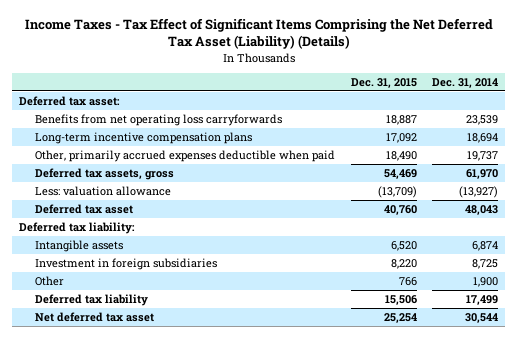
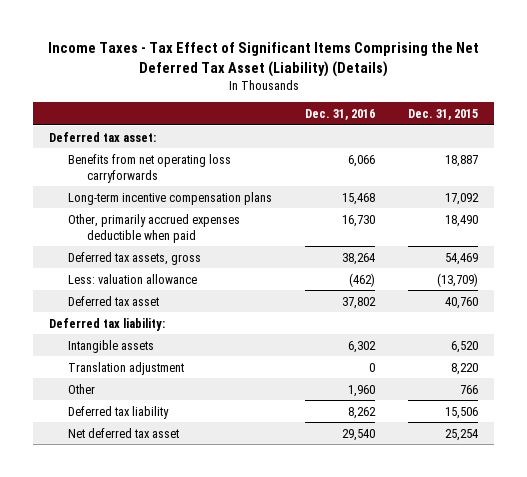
- | Dec. 31, 2015 | Dec. 31, 2014
+ | Dec. 31, 2016 | Dec. 31, 2015
- Investment in foreign subsidiaries | 8,220 | 8,725
+ Translation adjustment | 0 | 8,220

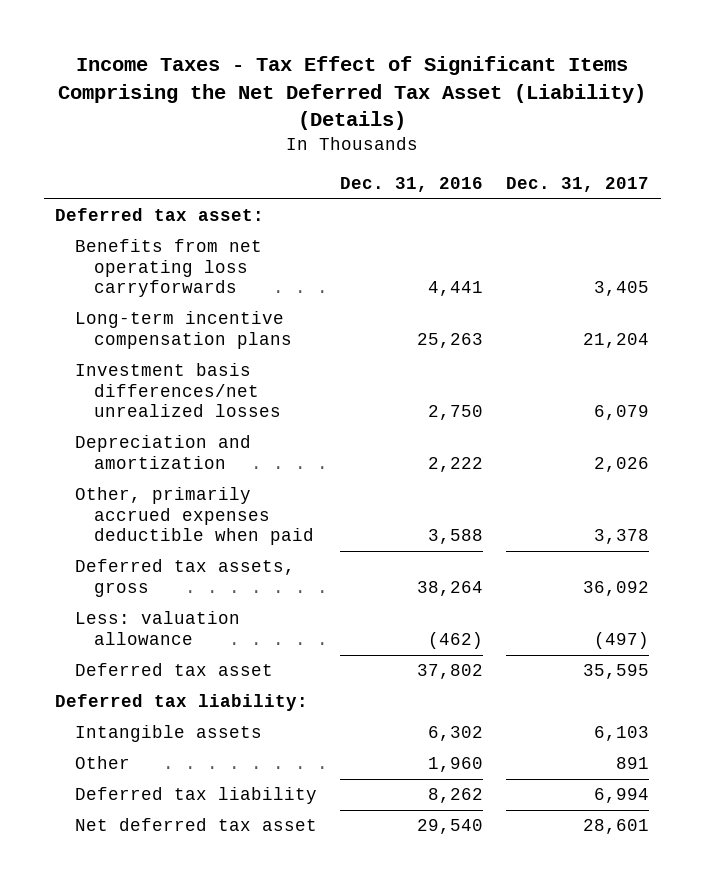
- | Dec. 31, 2016 | Dec. 31, 2015
+ | Dec. 31, 2016 | Dec. 31, 2017
- Benefits from net operating loss carryforwards | 6,066 | 18,887
- Long-term incentive compensation plans | 15,468 | 17,092
- Other, primarily accrued expenses deductible when paid | 16,730 | 18,490
+ Benefits from net operating loss carryforwards | 4,441 | 3,405
+ Long-term incentive compensation plans | 25,263 | 21,204
+ Investment basis differences/net unrealized losses | 2,750 | 6,079
+ Depreciation and amortization | 2,222 | 2,026
+ Other, primarily accrued expenses deductible when paid | 3,588 | 3,378
- Translation adjustment | 0 | 8,220

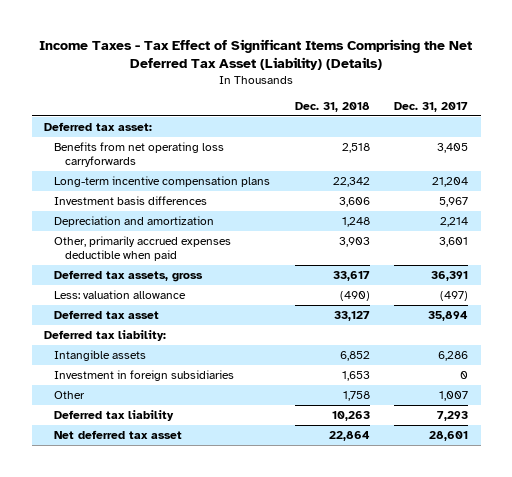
- | Dec. 31, 2016 | Dec. 31, 2017
+ | Dec. 31, 2018 | Dec. 31, 2017
- Investment basis differences/net unrealized losses | 2,750 | 6,079
- Depreciation and amortization | 2,222 | 2,026
- Other, primarily accrued expenses deductible when paid | 3,588 | 3,378
- Deferred tax assets, gross | 38,264 | 36,092
+ Investment basis differences | 3,606 | 5,967
+ Depreciation and amortization | 1,248 | 2,214
+ Other, primarily accrued expenses deductible when paid | 3,903 | 3,601
+ Deferred tax assets, gross | 33,617 | 36,391
- Deferred tax asset | 37,802 | 35,595
+ Deferred tax asset | 33,127 | 35,894
- Intangible assets | 6,302 | 6,103
- Other | 1,960 | 891
- Deferred tax liability | 8,262 | 6,994
+ Intangible assets | 6,852 | 6,286
+ Investment in foreign subsidiaries | 1,653 | 0
+ Other | 1,758 | 1,007
+ Deferred tax liability | 10,263 | 7,293

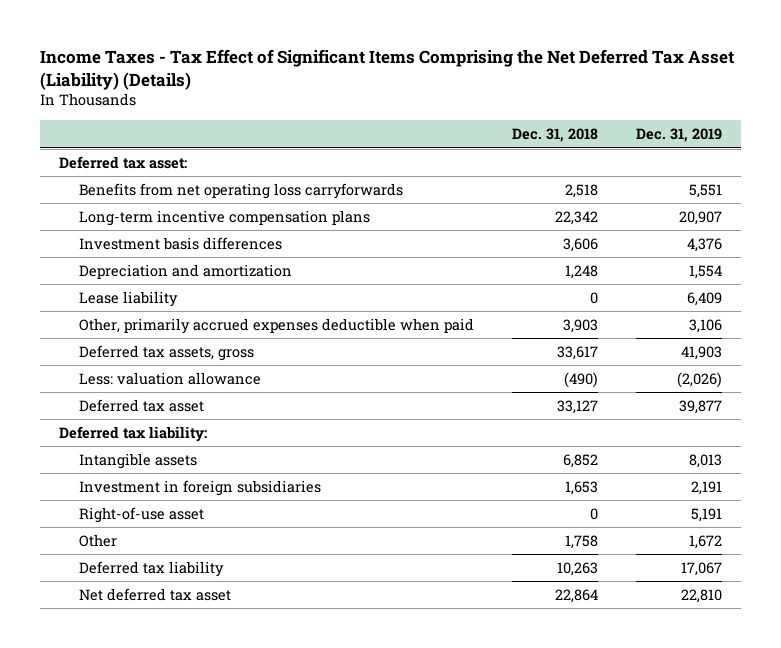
- | Dec. 31, 2018 | Dec. 31, 2017
+ | Dec. 31, 2018 | Dec. 31, 2019
+ Lease liability | 0 | 6,409
+ Right-of-use asset | 0 | 5,191

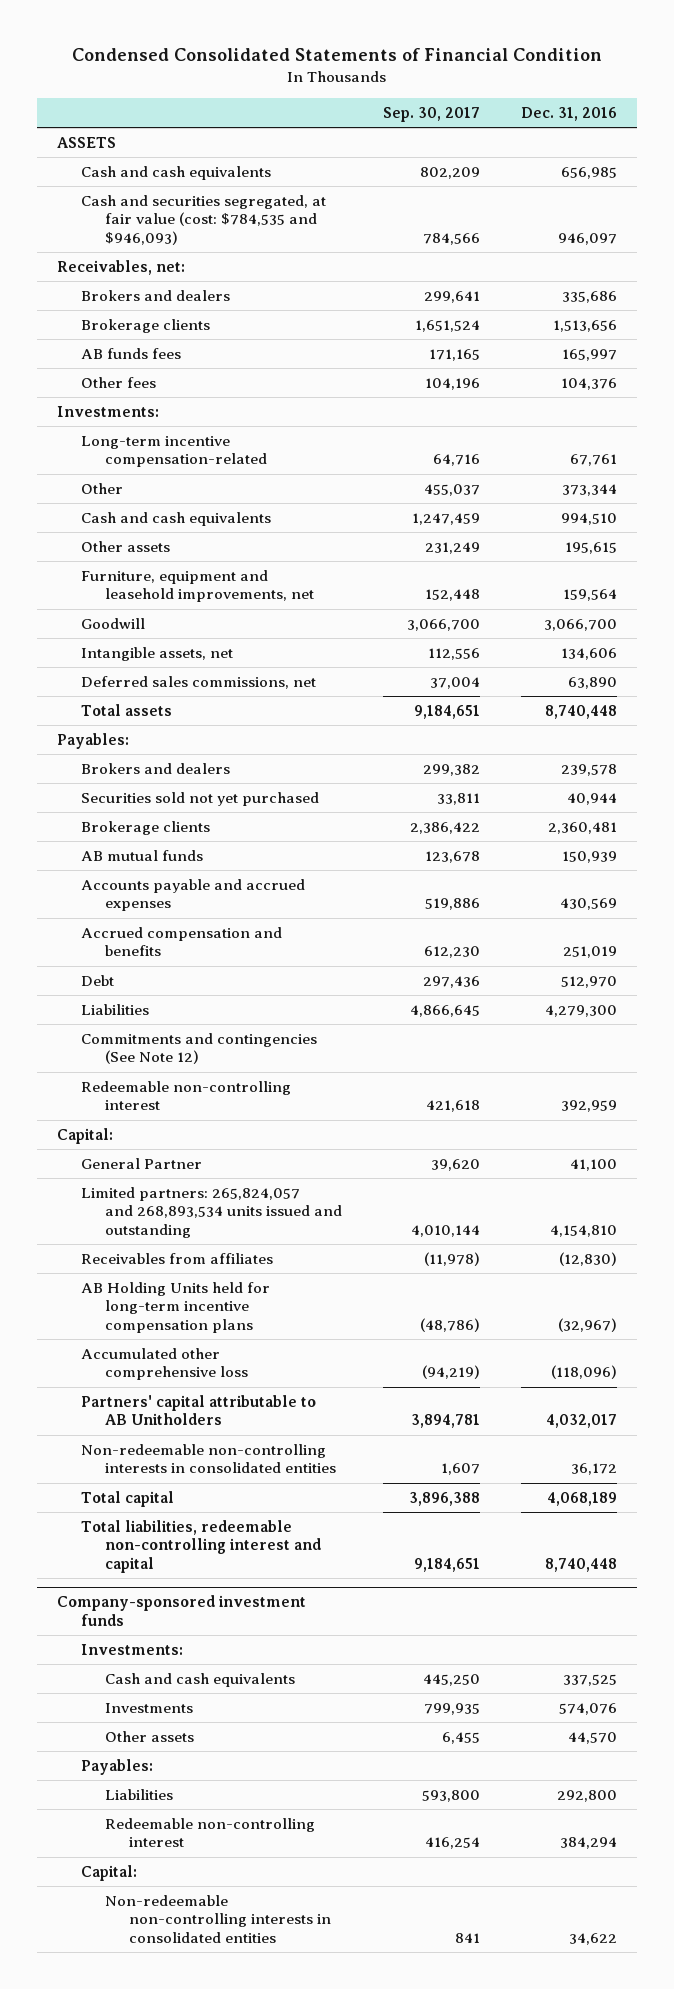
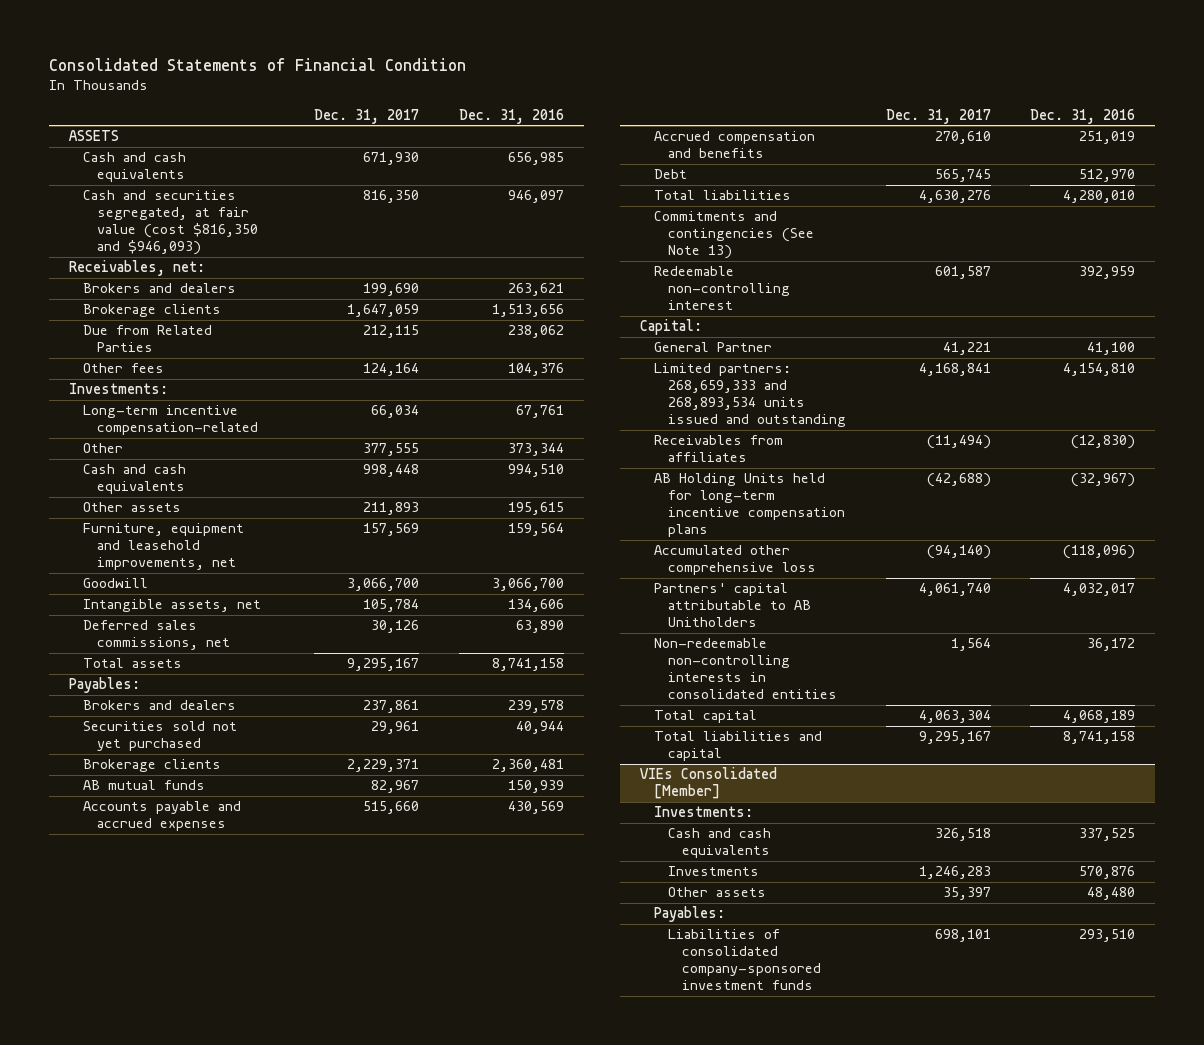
- Condensed Consolidated Statements of Financial Condition
+ Consolidated Statements of Financial Condition
- | Sep. 30, 2017 | Dec. 31, 2016
+ | Dec. 31, 2017 | Dec. 31, 2016
- Cash and securities segregated, at fair value (cost: $784,535 and $946,093) | 784,566 | 946,097
+ Cash and securities segregated, at fair value (cost $816,350 and $946,093) | 816,350 | 946,097
- Brokers and dealers | 299,641 | 335,686
+ Brokers and dealers | 199,690 | 263,621
- AB funds fees | 171,165 | 165,997
+ Due from Related Parties | 212,115 | 238,062
- Total assets | 9,184,651 | 8,740,448
+ Total assets | 9,295,167 | 8,741,158
- Liabilities | 4,866,645 | 4,279,300
- Commitments and contingencies (See Note 12)
+ Total liabilities | 4,630,276 | 4,280,010
+ Commitments and contingencies (See Note 13)
- Limited partners: 265,824,057 and 268,893,534 units issued and outstanding | 4,010,144 | 4,154,810
+ Limited partners: 268,659,333 and 268,893,534 units issued and outstanding | 4,168,841 | 4,154,810
- Total liabilities, redeemable non-controlling interest and capital | 9,184,651 | 8,740,448
- Company-sponsored investment funds
+ Total liabilities and capital | 9,295,167 | 8,741,158
+ VIEs Consolidated [Member]
- Investments | 799,935 | 574,076
- Other assets | 6,455 | 44,570
+ Investments | 1,246,283 | 570,876
+ Other assets | 35,397 | 48,480
- Liabilities | 593,800 | 292,800
- Redeemable non-controlling interest | 416,254 | 384,294
- Capital:
- Non-redeemable non-controlling interests in consolidated entities | 841 | 34,622
+ Liabilities of consolidated company-sponsored investment funds | 698,101 | 293,510

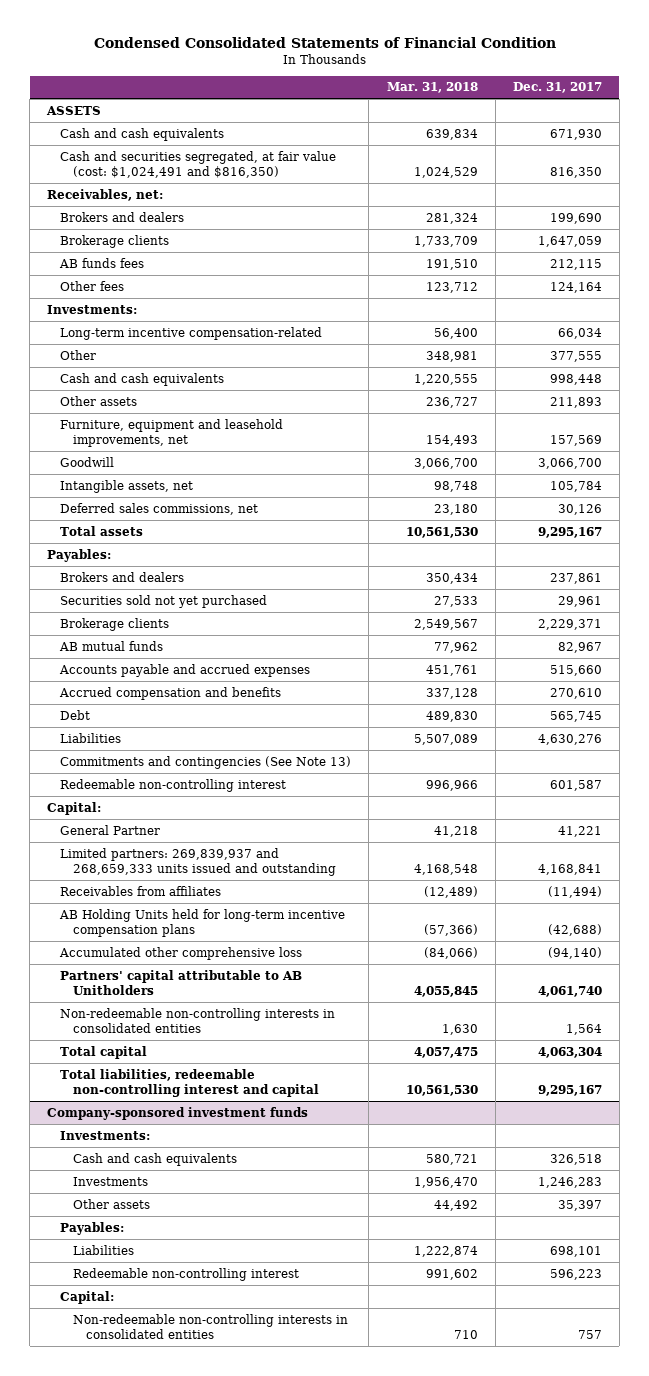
- Consolidated Statements of Financial Condition
+ Condensed Consolidated Statements of Financial Condition
- | Dec. 31, 2017 | Dec. 31, 2016
+ | Mar. 31, 2018 | Dec. 31, 2017
- Cash and securities segregated, at fair value (cost $816,350 and $946,093) | 816,350 | 946,097
+ Cash and securities segregated, at fair value (cost: $1,024,491 and $816,350) | 1,024,529 | 816,350
- Due from Related Parties | 212,115 | 238,062
+ AB funds fees | 191,510 | 212,115
- Total liabilities | 4,630,276 | 4,280,010
+ Liabilities | 5,507,089 | 4,630,276
- Limited partners: 268,659,333 and 268,893,534 units issued and outstanding | 4,168,841 | 4,154,810
+ Limited partners: 269,839,937 and 268,659,333 units issued and outstanding | 4,168,548 | 4,168,841
- Total liabilities and capital | 9,295,167 | 8,741,158
- VIEs Consolidated [Member]
+ Total liabilities, redeemable non-controlling interest and capital | 10,561,530 | 9,295,167
+ Company-sponsored investment funds
- Liabilities of consolidated company-sponsored investment funds | 698,101 | 293,510
+ Liabilities | 1,222,874 | 698,101
+ Redeemable non-controlling interest | 991,602 | 596,223
+ Capital:
+ Non-redeemable non-controlling interests in consolidated entities | 710 | 757

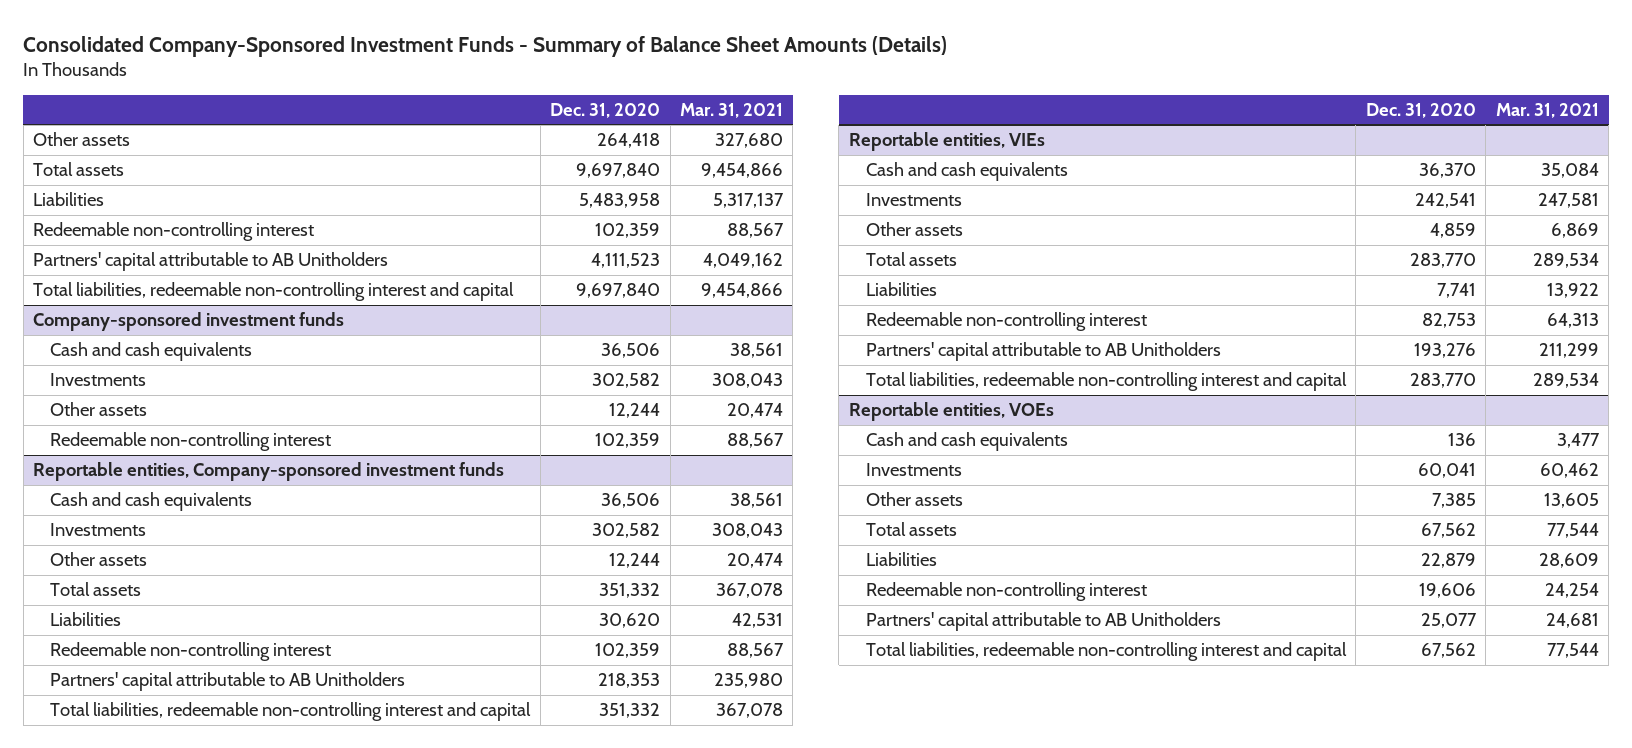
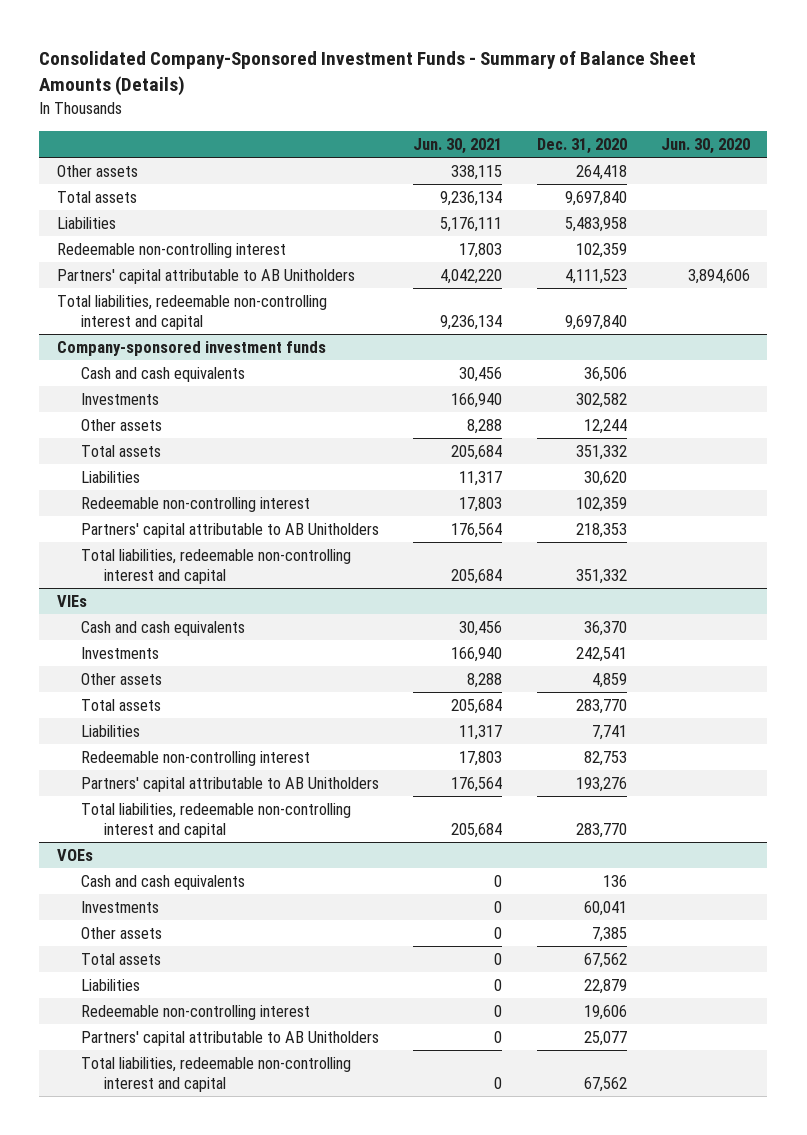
- | Dec. 31, 2020 | Mar. 31, 2021
+ | Jun. 30, 2021 | Dec. 31, 2020 | Jun. 30, 2020
@ Company-sponsored investment funds
- Redeemable non-controlling interest | 102,359 | 88,567
- Reportable entities, Company-sponsored investment funds
- Cash and cash equivalents | 36,506 | 38,561
- Investments | 302,582 | 308,043
- Other assets | 12,244 | 20,474
- Reportable entities, VIEs
+ VIEs
- Reportable entities, VOEs
+ VOEs

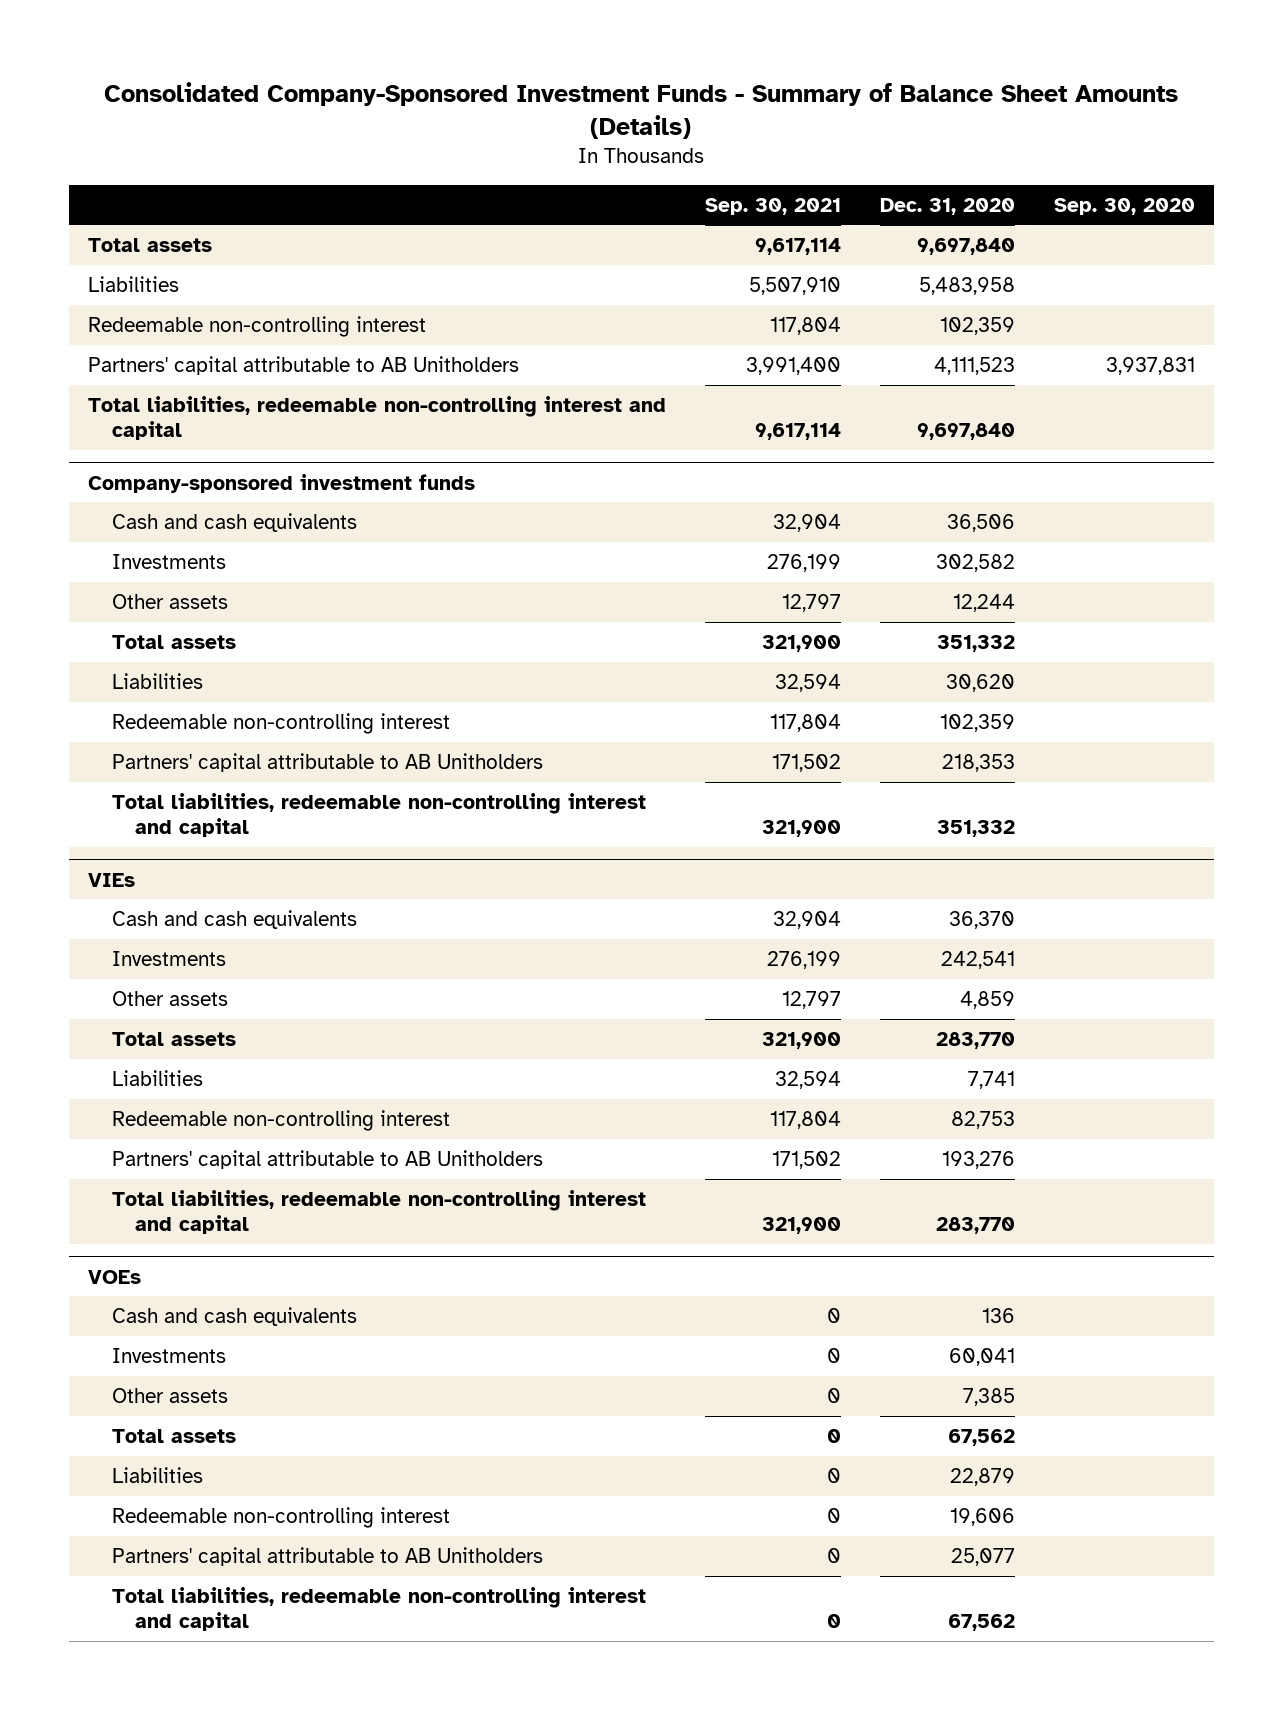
- | Jun. 30, 2021 | Dec. 31, 2020 | Jun. 30, 2020
+ | Sep. 30, 2021 | Dec. 31, 2020 | Sep. 30, 2020
- Other assets | 338,115 | 264,418 |

